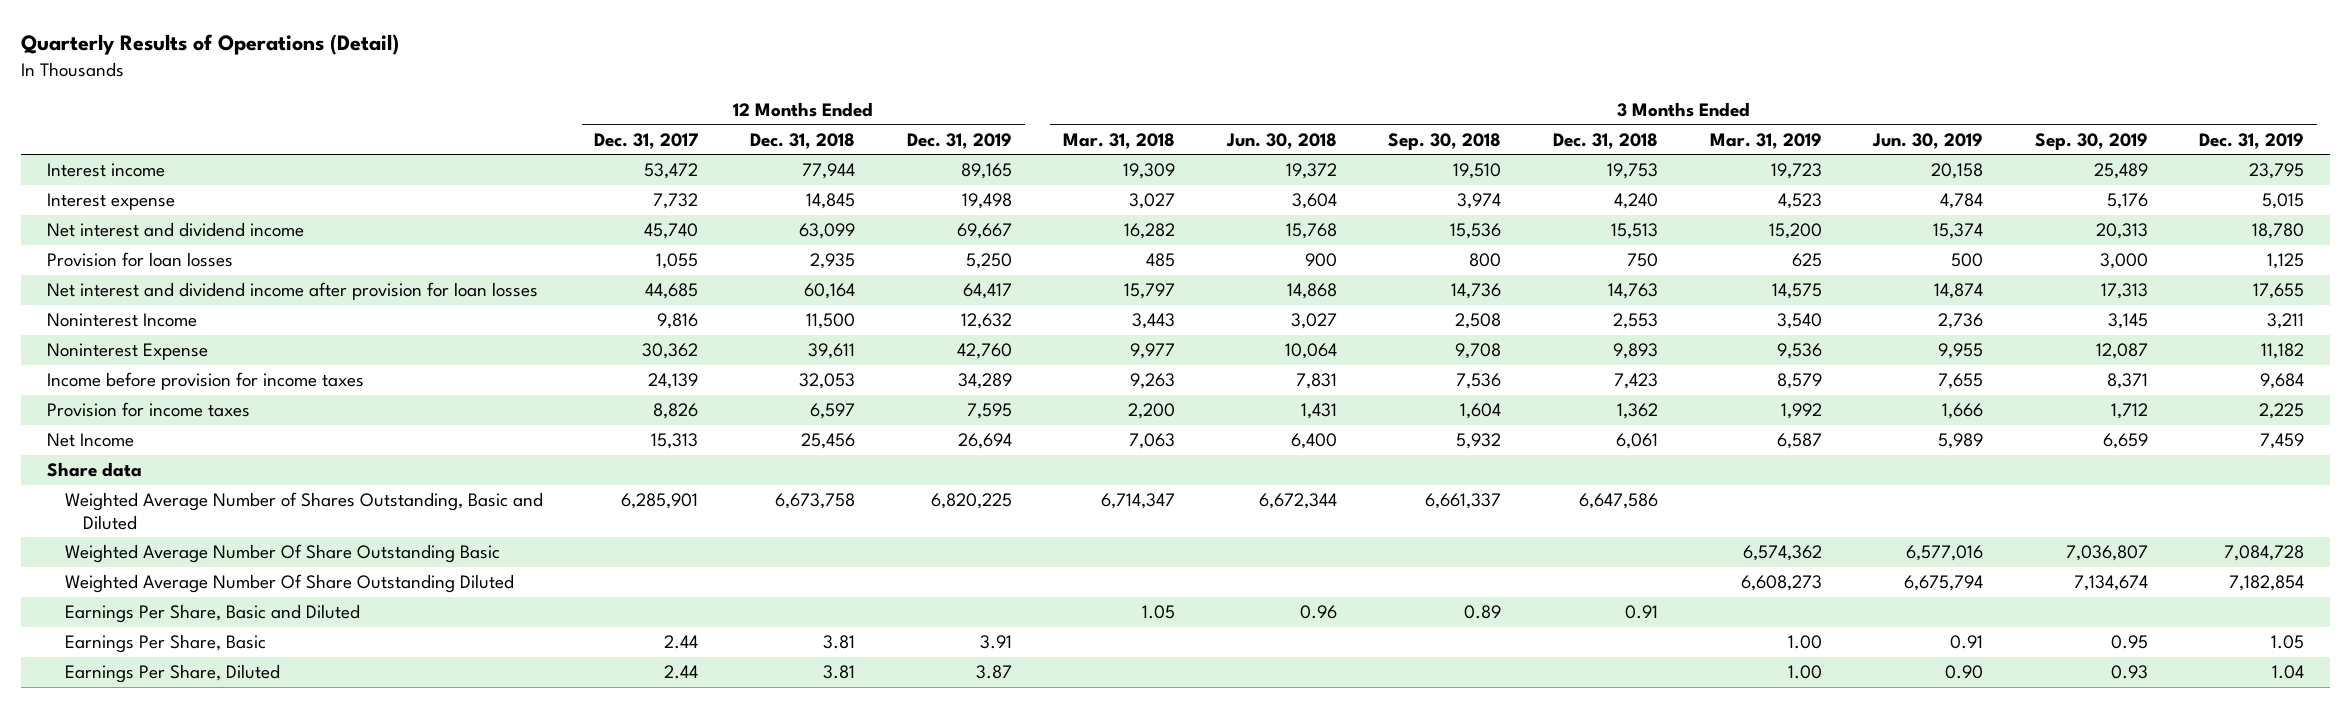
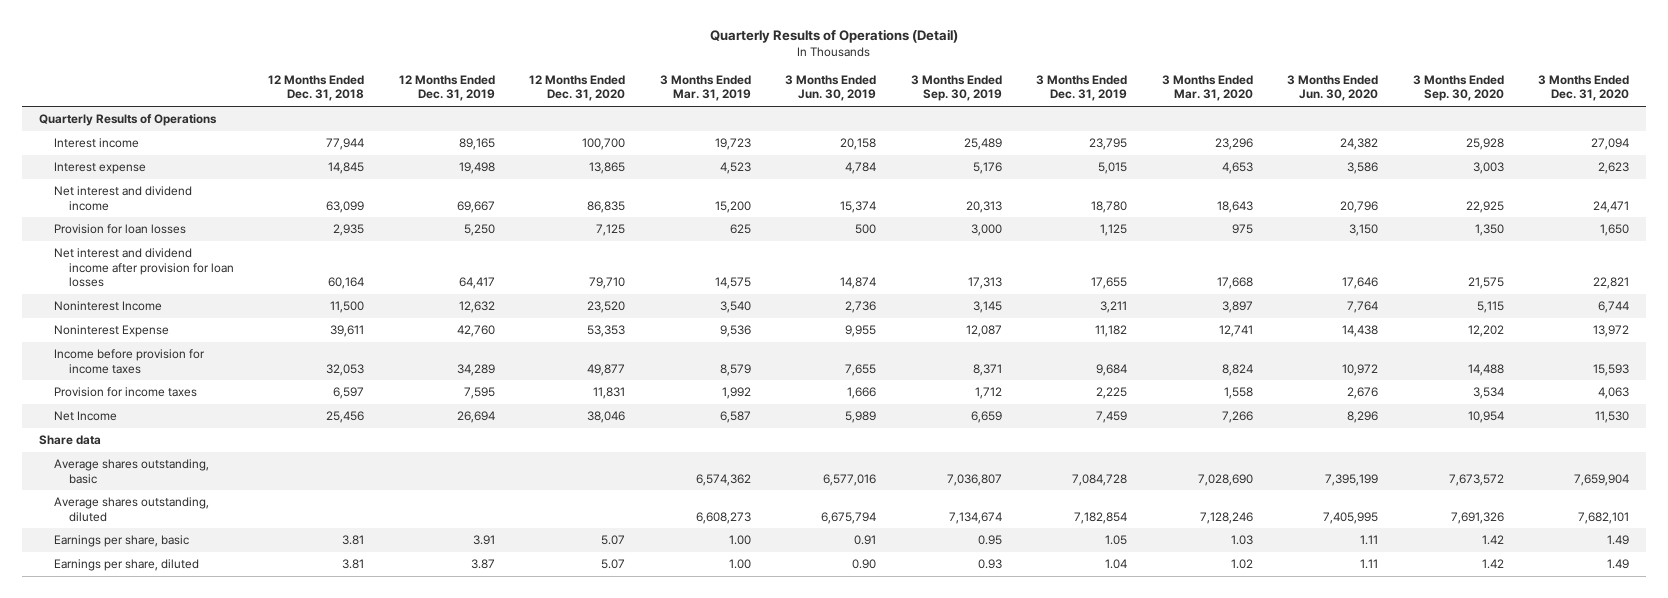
- | 12 Months Ended Dec. 31, 2017 | 12 Months Ended Dec. 31, 2018 | 12 Months Ended Dec. 31, 2019 | 3 Months Ended Mar. 31, 2018 | 3 Months Ended Jun. 30, 2018 | 3 Months Ended Sep. 30, 2018 | 3 Months Ended Dec. 31, 2018 | 3 Months Ended Mar. 31, 2019 | 3 Months Ended Jun. 30, 2019 | 3 Months Ended Sep. 30, 2019 | 3 Months Ended Dec. 31, 2019
+ | 12 Months Ended Dec. 31, 2018 | 12 Months Ended Dec. 31, 2019 | 12 Months Ended Dec. 31, 2020 | 3 Months Ended Mar. 31, 2019 | 3 Months Ended Jun. 30, 2019 | 3 Months Ended Sep. 30, 2019 | 3 Months Ended Dec. 31, 2019 | 3 Months Ended Mar. 31, 2020 | 3 Months Ended Jun. 30, 2020 | 3 Months Ended Sep. 30, 2020 | 3 Months Ended Dec. 31, 2020
+ Quarterly Results of Operations
- Weighted Average Number of Shares Outstanding, Basic and Diluted | 6,285,901 | 6,673,758 | 6,820,225 | 6,714,347 | 6,672,344 | 6,661,337 | 6,647,586 | | | |
- Weighted Average Number Of Share Outstanding Basic | | | | | | | | 6,574,362 | 6,577,016 | 7,036,807 | 7,084,728
- Weighted Average Number Of Share Outstanding Diluted | | | | | | | | 6,608,273 | 6,675,794 | 7,134,674 | 7,182,854
- Earnings Per Share, Basic and Diluted | | | | 1.05 | 0.96 | 0.89 | 0.91 | | | |
- Earnings Per Share, Basic | 2.44 | 3.81 | 3.91 | | | | | 1.00 | 0.91 | 0.95 | 1.05
- Earnings Per Share, Diluted | 2.44 | 3.81 | 3.87 | | | | | 1.00 | 0.90 | 0.93 | 1.04
+ Average shares outstanding, basic | | | | 6,574,362 | 6,577,016 | 7,036,807 | 7,084,728 | 7,028,690 | 7,395,199 | 7,673,572 | 7,659,904
+ Average shares outstanding, diluted | | | | 6,608,273 | 6,675,794 | 7,134,674 | 7,182,854 | 7,128,246 | 7,405,995 | 7,691,326 | 7,682,101
+ Earnings per share, basic | 3.81 | 3.91 | 5.07 | 1.00 | 0.91 | 0.95 | 1.05 | 1.03 | 1.11 | 1.42 | 1.49
+ Earnings per share, diluted | 3.81 | 3.87 | 5.07 | 1.00 | 0.90 | 0.93 | 1.04 | 1.02 | 1.11 | 1.42 | 1.49

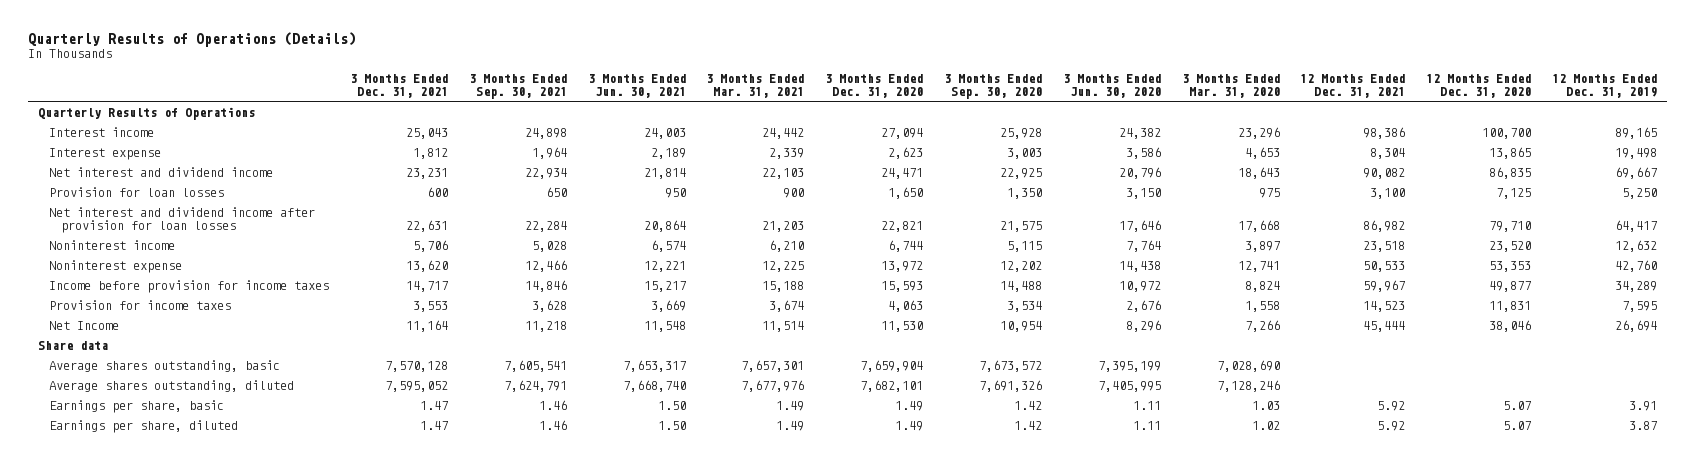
- Quarterly Results of Operations (Detail)
+ Quarterly Results of Operations (Details)
- | 12 Months Ended Dec. 31, 2018 | 12 Months Ended Dec. 31, 2019 | 12 Months Ended Dec. 31, 2020 | 3 Months Ended Mar. 31, 2019 | 3 Months Ended Jun. 30, 2019 | 3 Months Ended Sep. 30, 2019 | 3 Months Ended Dec. 31, 2019 | 3 Months Ended Mar. 31, 2020 | 3 Months Ended Jun. 30, 2020 | 3 Months Ended Sep. 30, 2020 | 3 Months Ended Dec. 31, 2020
+ | 3 Months Ended Dec. 31, 2021 | 3 Months Ended Sep. 30, 2021 | 3 Months Ended Jun. 30, 2021 | 3 Months Ended Mar. 31, 2021 | 3 Months Ended Dec. 31, 2020 | 3 Months Ended Sep. 30, 2020 | 3 Months Ended Jun. 30, 2020 | 3 Months Ended Mar. 31, 2020 | 12 Months Ended Dec. 31, 2021 | 12 Months Ended Dec. 31, 2020 | 12 Months Ended Dec. 31, 2019
- Noninterest Income | 11,500 | 12,632 | 23,520 | 3,540 | 2,736 | 3,145 | 3,211 | 3,897 | 7,764 | 5,115 | 6,744
- Noninterest Expense | 39,611 | 42,760 | 53,353 | 9,536 | 9,955 | 12,087 | 11,182 | 12,741 | 14,438 | 12,202 | 13,972
+ Noninterest income | 5,706 | 5,028 | 6,574 | 6,210 | 6,744 | 5,115 | 7,764 | 3,897 | 23,518 | 23,520 | 12,632
+ Noninterest expense | 13,620 | 12,466 | 12,221 | 12,225 | 13,972 | 12,202 | 14,438 | 12,741 | 50,533 | 53,353 | 42,760

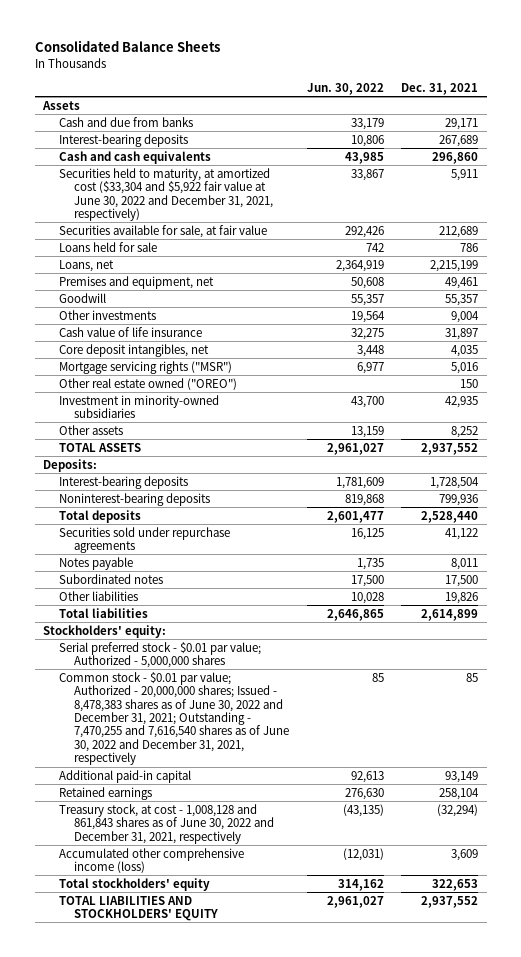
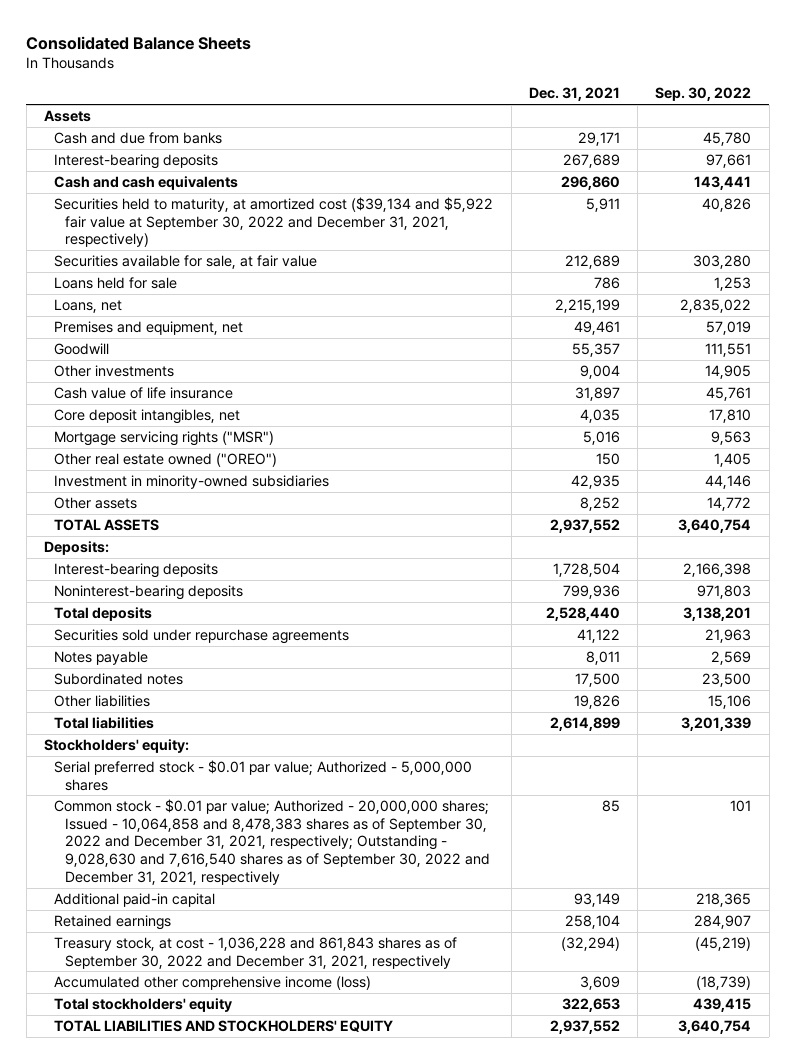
- | Jun. 30, 2022 | Dec. 31, 2021
+ | Dec. 31, 2021 | Sep. 30, 2022
- Securities held to maturity, at amortized cost ($33,304 and $5,922 fair value at June 30, 2022 and December 31, 2021, respectively) | 33,867 | 5,911
+ Securities held to maturity, at amortized cost ($39,134 and $5,922 fair value at September 30, 2022 and December 31, 2021, respectively) | 5,911 | 40,826
- Common stock - $0.01 par value; Authorized - 20,000,000 shares; Issued - 8,478,383 shares as of June 30, 2022 and December 31, 2021; Outstanding - 7,470,255 and 7,616,540 shares as of June 30, 2022 and December 31, 2021, respectively | 85 | 85
+ Common stock - $0.01 par value; Authorized - 20,000,000 shares; Issued - 10,064,858 and 8,478,383 shares as of September 30, 2022 and December 31, 2021, respectively; Outstanding - 9,028,630 and 7,616,540 shares as of September 30, 2022 and December 31, 2021, respectively | 85 | 101
- Treasury stock, at cost - 1,008,128 and 861,843 shares as of June 30, 2022 and December 31, 2021, respectively | (43,135) | (32,294)
+ Treasury stock, at cost - 1,036,228 and 861,843 shares as of September 30, 2022 and December 31, 2021, respectively | (32,294) | (45,219)

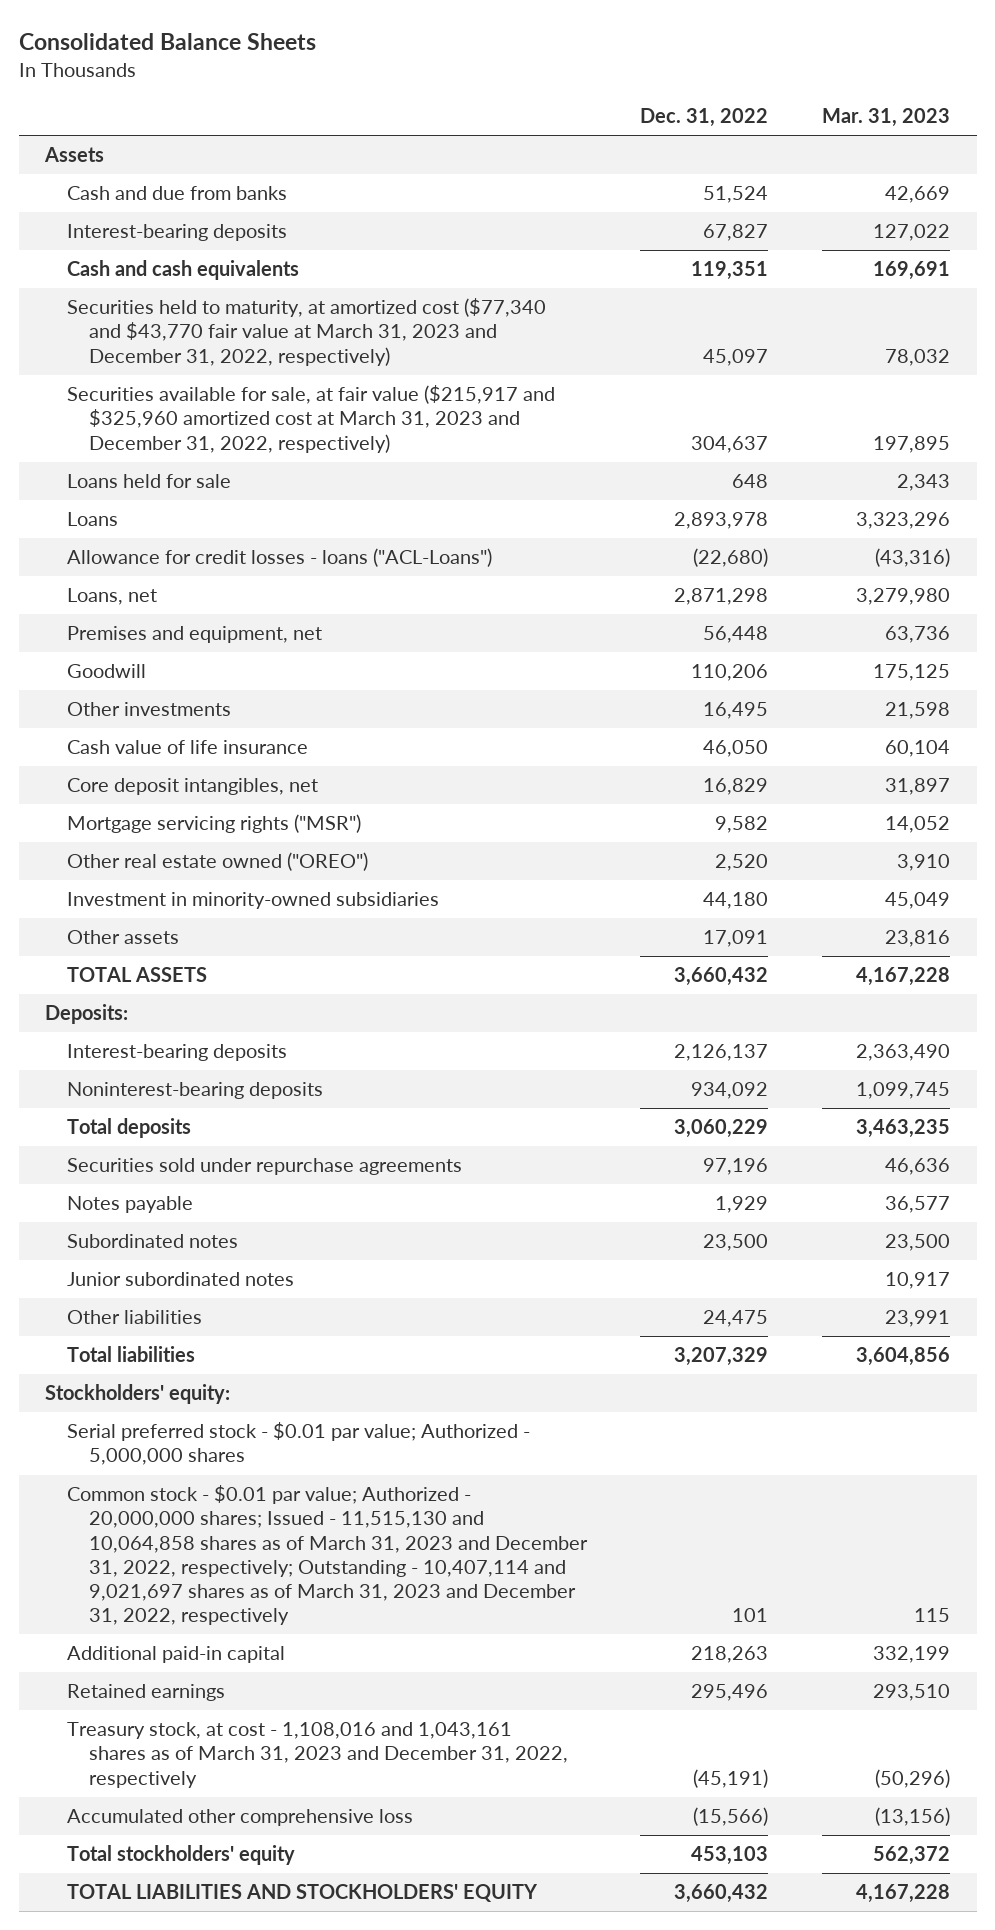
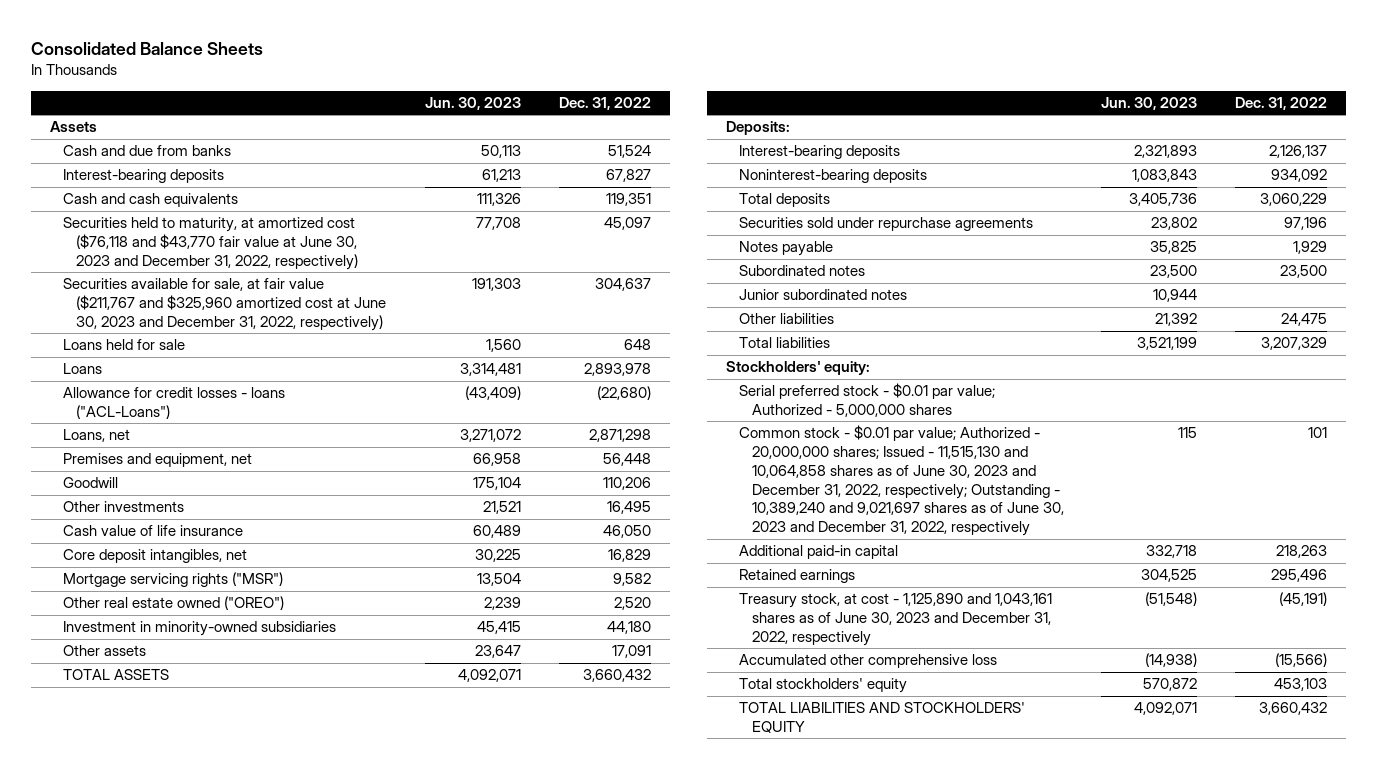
- | Dec. 31, 2022 | Mar. 31, 2023
+ | Jun. 30, 2023 | Dec. 31, 2022
- Securities held to maturity, at amortized cost ($77,340 and $43,770 fair value at March 31, 2023 and December 31, 2022, respectively) | 45,097 | 78,032
- Securities available for sale, at fair value ($215,917 and $325,960 amortized cost at March 31, 2023 and December 31, 2022, respectively) | 304,637 | 197,895
+ Securities held to maturity, at amortized cost ($76,118 and $43,770 fair value at June 30, 2023 and December 31, 2022, respectively) | 77,708 | 45,097
+ Securities available for sale, at fair value ($211,767 and $325,960 amortized cost at June 30, 2023 and December 31, 2022, respectively) | 191,303 | 304,637
- Common stock - $0.01 par value; Authorized - 20,000,000 shares; Issued - 11,515,130 and 10,064,858 shares as of March 31, 2023 and December 31, 2022, respectively; Outstanding - 10,407,114 and 9,021,697 shares as of March 31, 2023 and December 31, 2022, respectively | 101 | 115
+ Common stock - $0.01 par value; Authorized - 20,000,000 shares; Issued - 11,515,130 and 10,064,858 shares as of June 30, 2023 and December 31, 2022, respectively; Outstanding - 10,389,240 and 9,021,697 shares as of June 30, 2023 and December 31, 2022, respectively | 115 | 101
- Treasury stock, at cost - 1,108,016 and 1,043,161 shares as of March 31, 2023 and December 31, 2022, respectively | (45,191) | (50,296)
+ Treasury stock, at cost - 1,125,890 and 1,043,161 shares as of June 30, 2023 and December 31, 2022, respectively | (51,548) | (45,191)

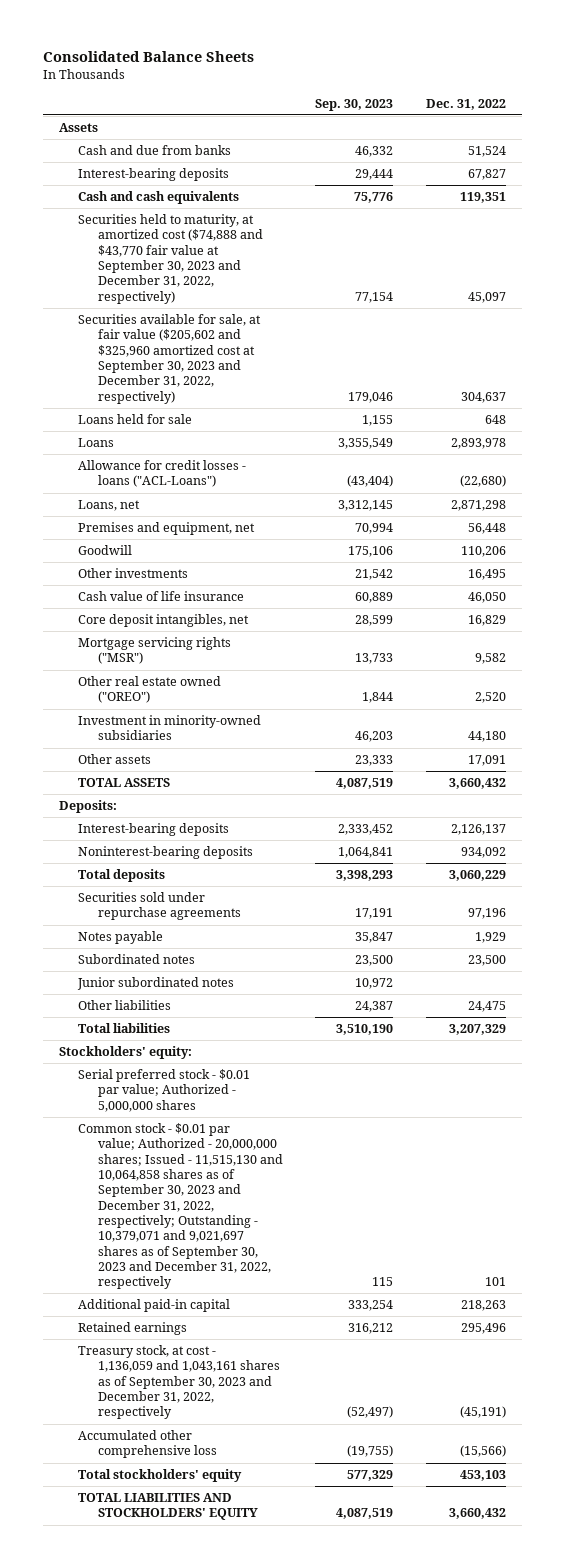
- | Jun. 30, 2023 | Dec. 31, 2022
+ | Sep. 30, 2023 | Dec. 31, 2022
- Securities held to maturity, at amortized cost ($76,118 and $43,770 fair value at June 30, 2023 and December 31, 2022, respectively) | 77,708 | 45,097
- Securities available for sale, at fair value ($211,767 and $325,960 amortized cost at June 30, 2023 and December 31, 2022, respectively) | 191,303 | 304,637
+ Securities held to maturity, at amortized cost ($74,888 and $43,770 fair value at September 30, 2023 and December 31, 2022, respectively) | 77,154 | 45,097
+ Securities available for sale, at fair value ($205,602 and $325,960 amortized cost at September 30, 2023 and December 31, 2022, respectively) | 179,046 | 304,637
- Common stock - $0.01 par value; Authorized - 20,000,000 shares; Issued - 11,515,130 and 10,064,858 shares as of June 30, 2023 and December 31, 2022, respectively; Outstanding - 10,389,240 and 9,021,697 shares as of June 30, 2023 and December 31, 2022, respectively | 115 | 101
+ Common stock - $0.01 par value; Authorized - 20,000,000 shares; Issued - 11,515,130 and 10,064,858 shares as of September 30, 2023 and December 31, 2022, respectively; Outstanding - 10,379,071 and 9,021,697 shares as of September 30, 2023 and December 31, 2022, respectively | 115 | 101
- Treasury stock, at cost - 1,125,890 and 1,043,161 shares as of June 30, 2023 and December 31, 2022, respectively | (51,548) | (45,191)
+ Treasury stock, at cost - 1,136,059 and 1,043,161 shares as of September 30, 2023 and December 31, 2022, respectively | (52,497) | (45,191)

